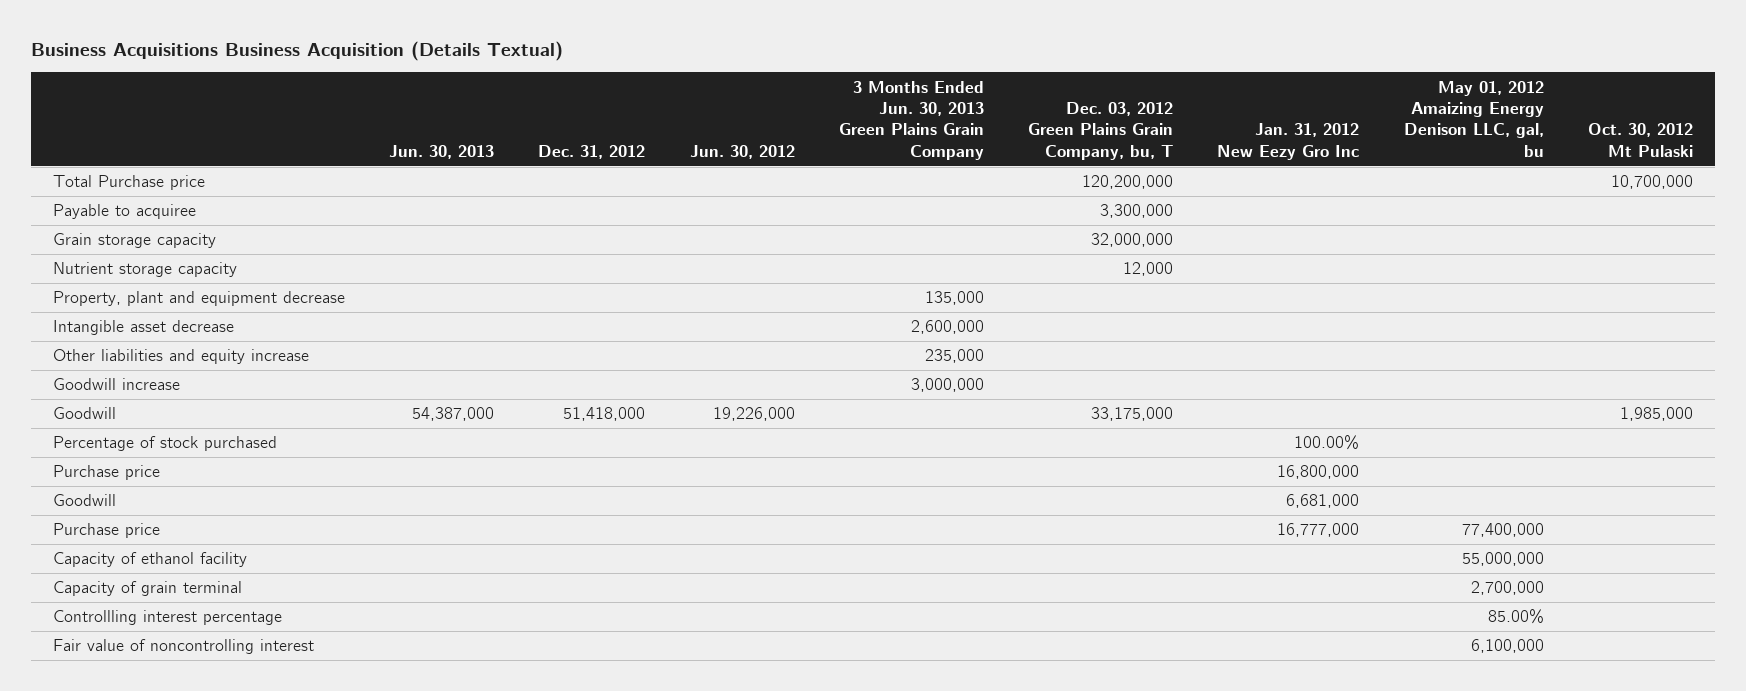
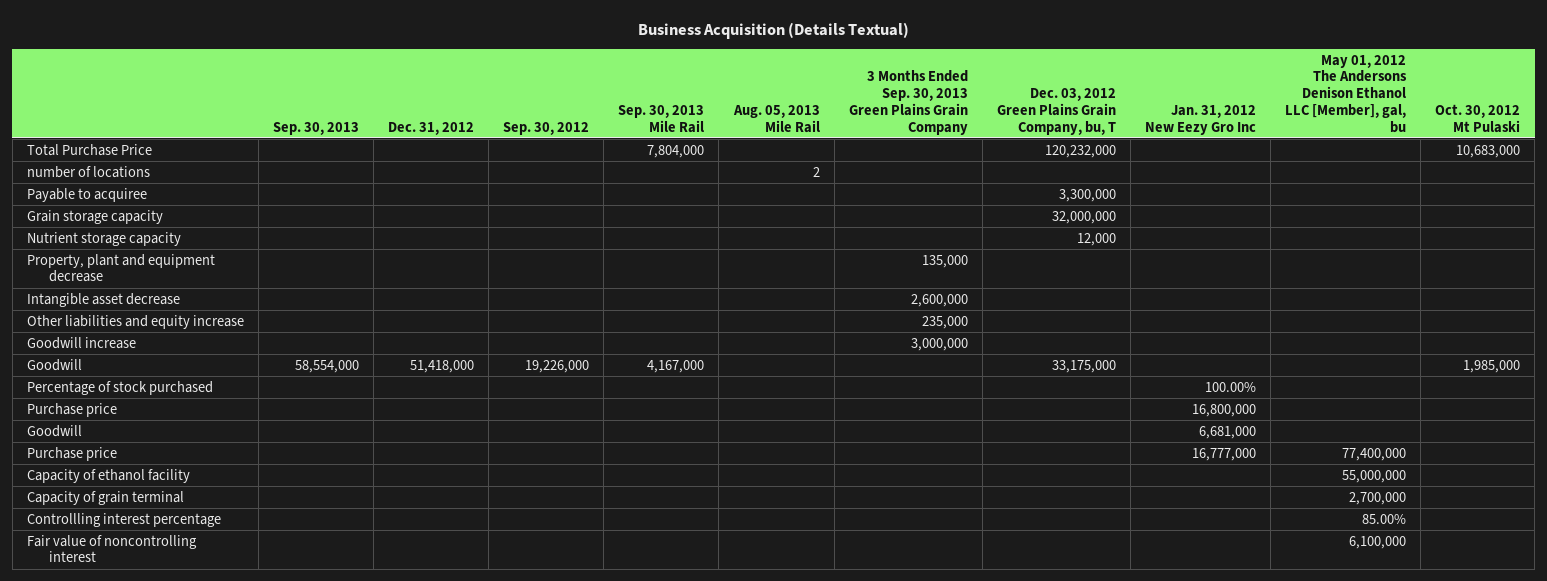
- Business Acquisitions Business Acquisition (Details Textual)
+ Business Acquisition (Details Textual)
- | Jun. 30, 2013 | Dec. 31, 2012 | Jun. 30, 2012 | 3 Months Ended Jun. 30, 2013 Green Plains Grain Company | Dec. 03, 2012 Green Plains Grain Company, bu, T | Jan. 31, 2012 New Eezy Gro Inc | May 01, 2012 Amaizing Energy Denison LLC, gal, bu | Oct. 30, 2012 Mt Pulaski
+ | Sep. 30, 2013 | Dec. 31, 2012 | Sep. 30, 2012 | Sep. 30, 2013 Mile Rail | Aug. 05, 2013 Mile Rail | 3 Months Ended Sep. 30, 2013 Green Plains Grain Company | Dec. 03, 2012 Green Plains Grain Company, bu, T | Jan. 31, 2012 New Eezy Gro Inc | May 01, 2012 The Andersons Denison Ethanol LLC [Member], gal, bu | Oct. 30, 2012 Mt Pulaski
- Total Purchase price | | | | | 120,200,000 | | | 10,700,000
+ Total Purchase Price | | | | 7,804,000 | | | 120,232,000 | | | 10,683,000
+ number of locations | | | | | 2 | | | | |

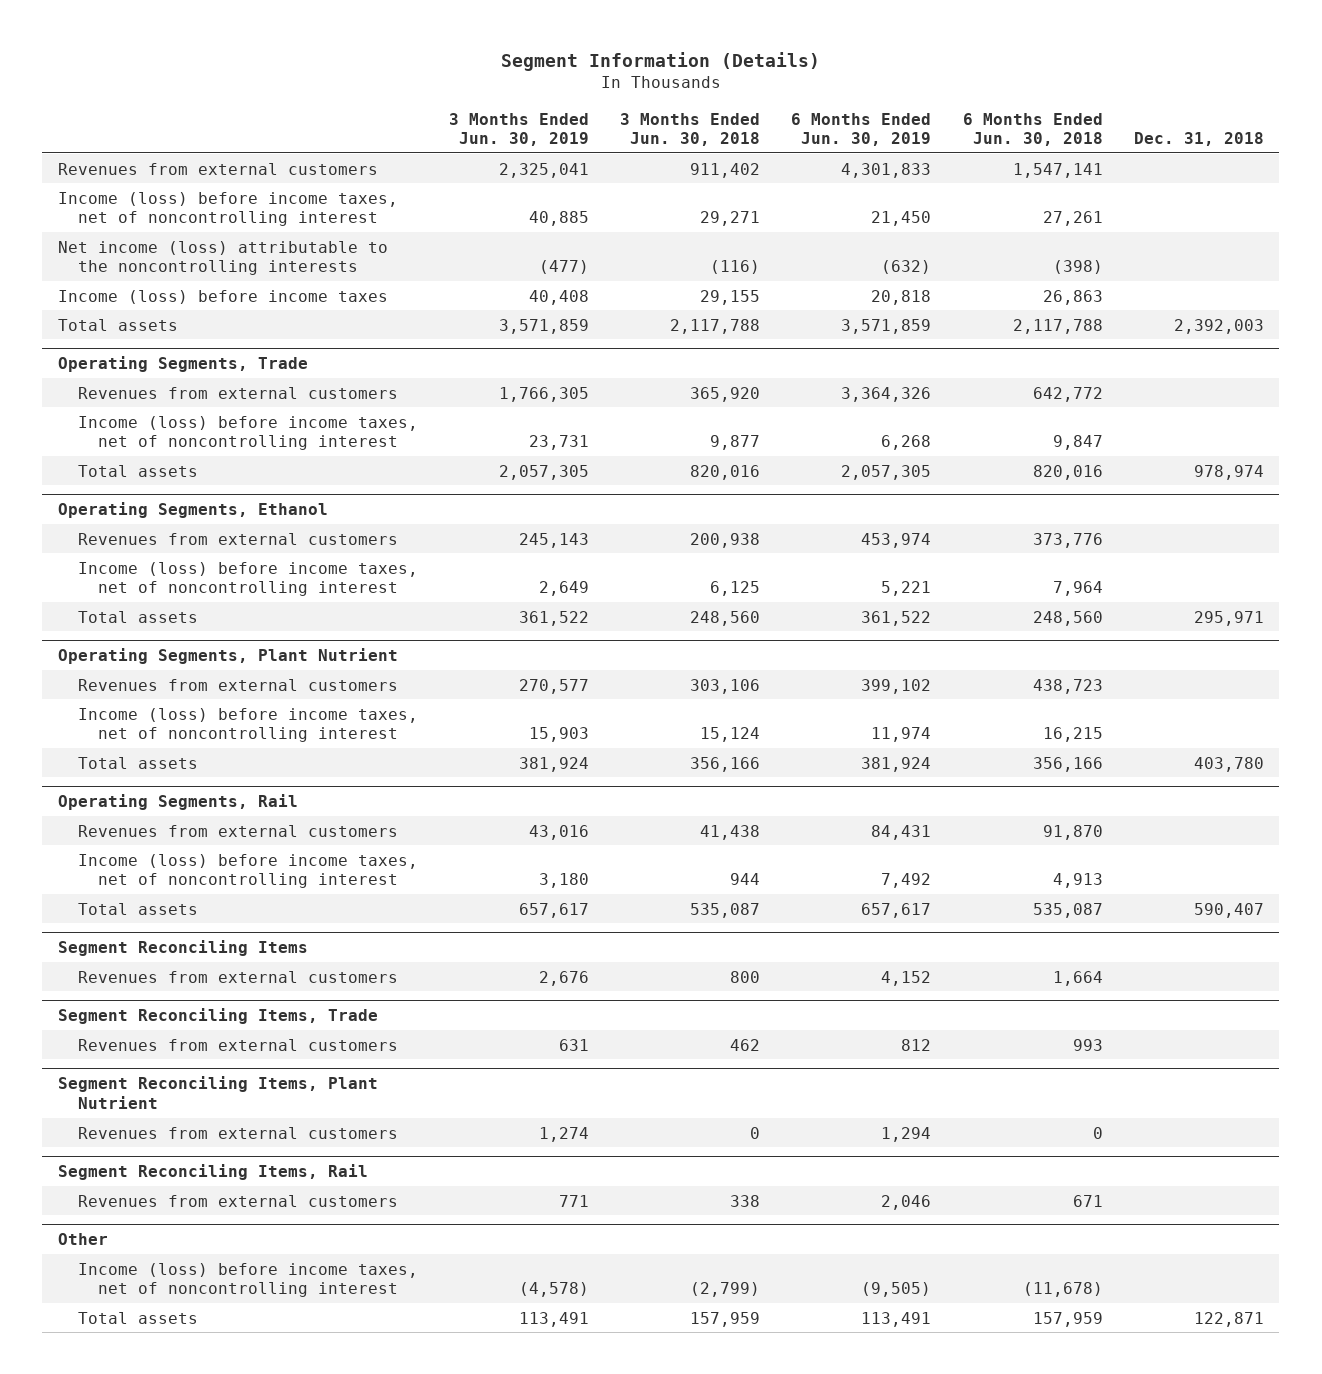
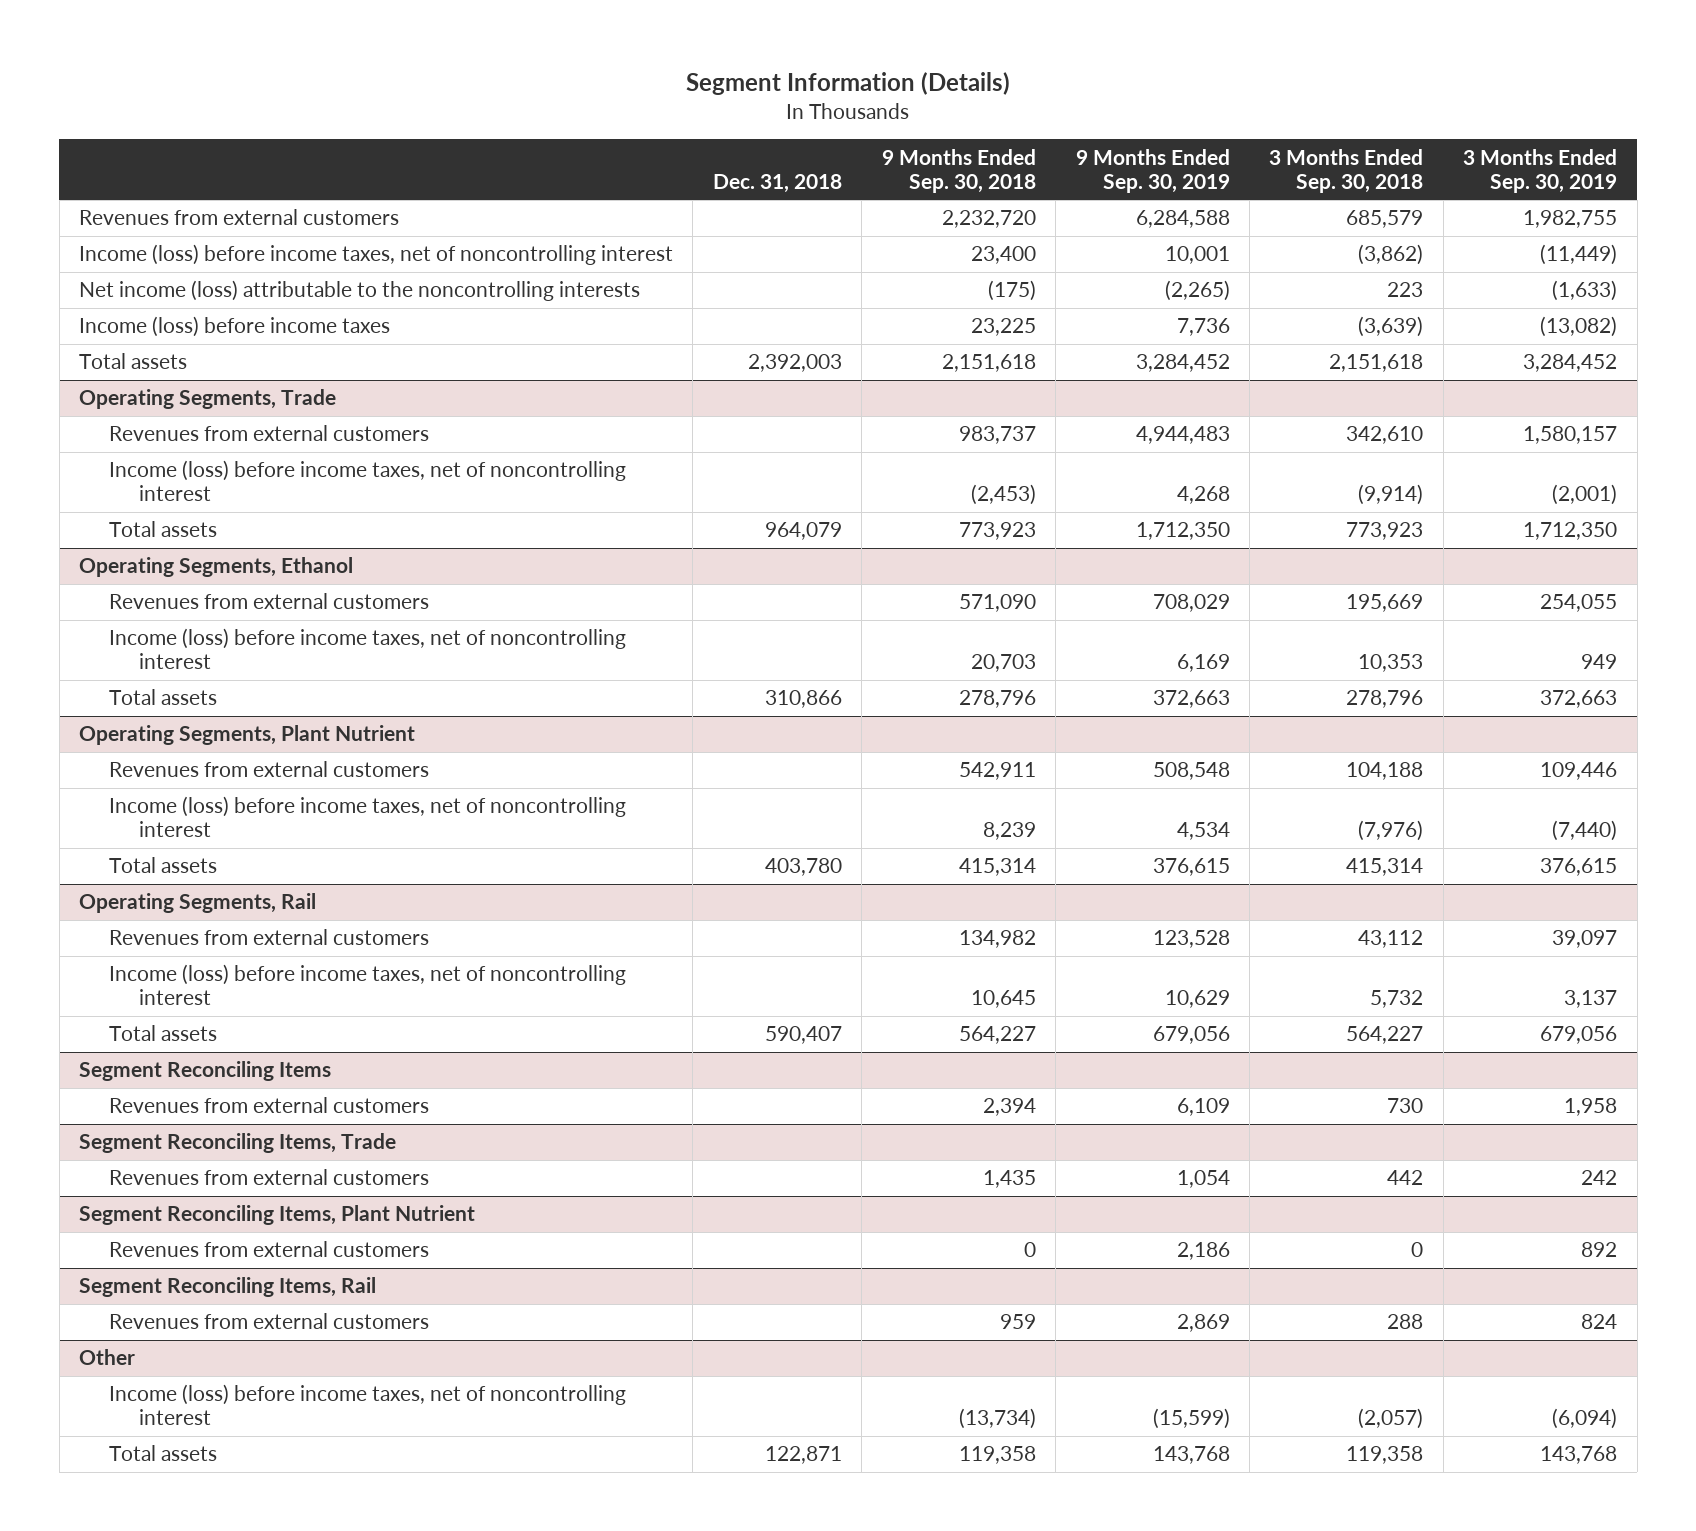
- | 3 Months Ended Jun. 30, 2019 | 3 Months Ended Jun. 30, 2018 | 6 Months Ended Jun. 30, 2019 | 6 Months Ended Jun. 30, 2018 | Dec. 31, 2018
+ | Dec. 31, 2018 | 9 Months Ended Sep. 30, 2018 | 9 Months Ended Sep. 30, 2019 | 3 Months Ended Sep. 30, 2018 | 3 Months Ended Sep. 30, 2019
@ Operating Segments, Trade
- Total assets | 2,057,305 | 820,016 | 2,057,305 | 820,016 | 978,974
+ Total assets | 964,079 | 773,923 | 1,712,350 | 773,923 | 1,712,350
@ Operating Segments, Ethanol
- Total assets | 361,522 | 248,560 | 361,522 | 248,560 | 295,971
+ Total assets | 310,866 | 278,796 | 372,663 | 278,796 | 372,663

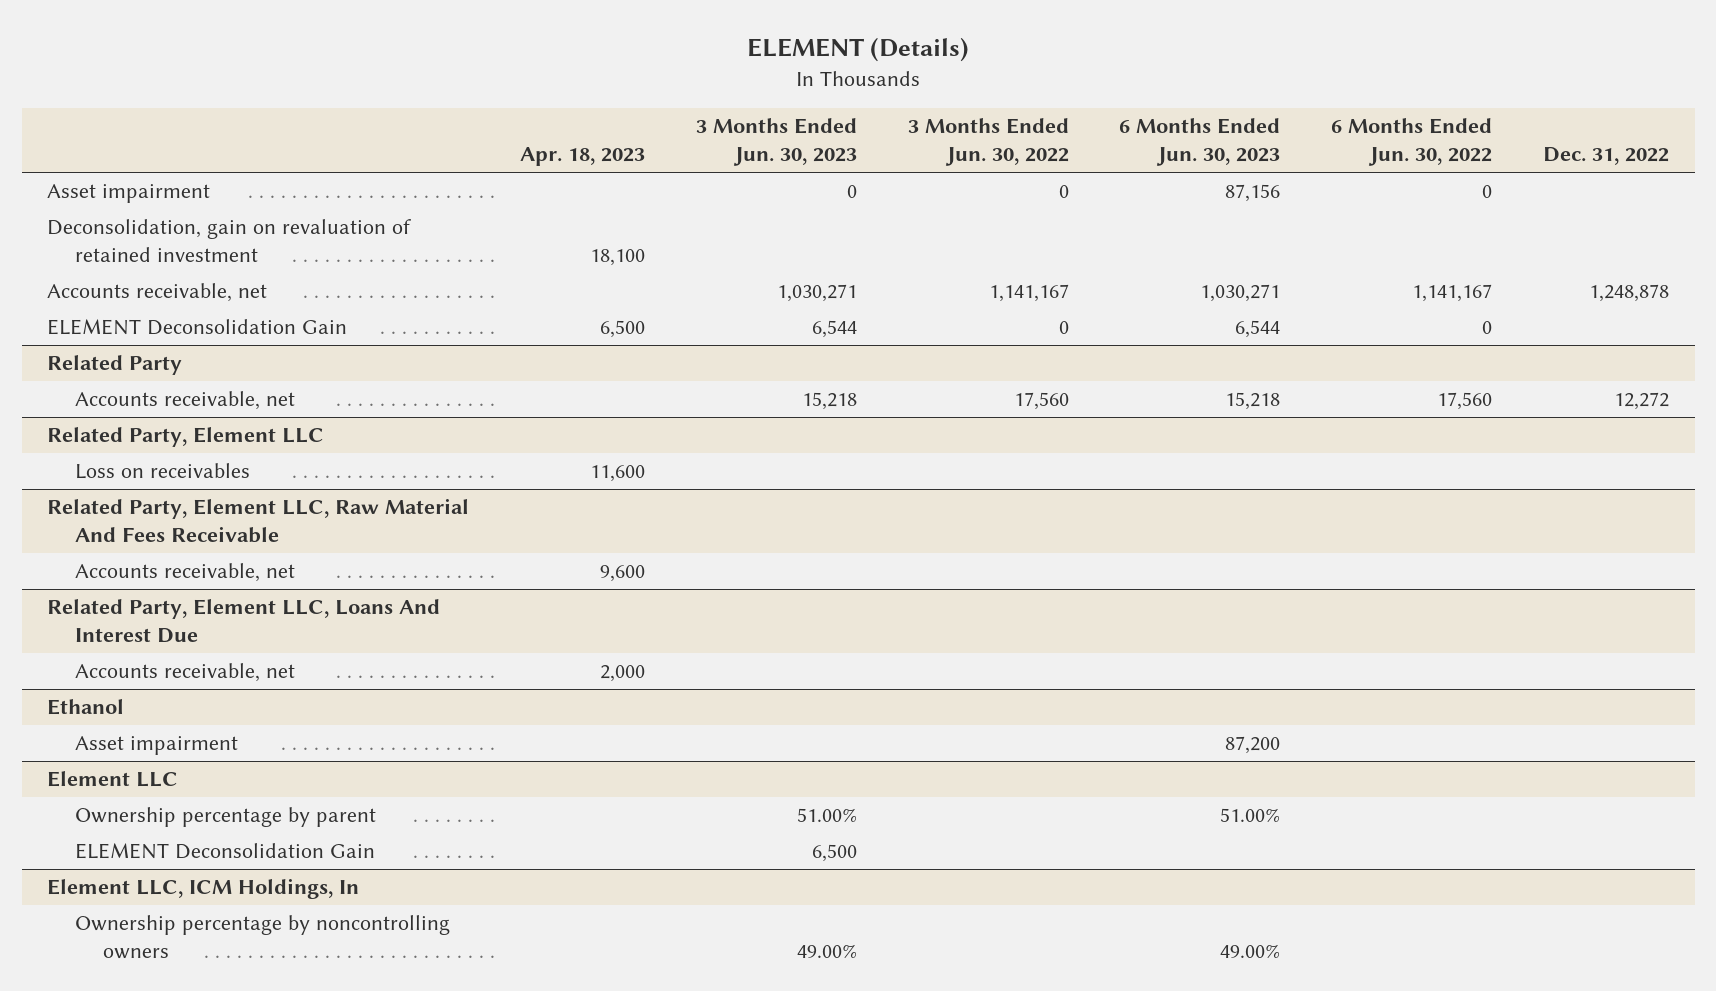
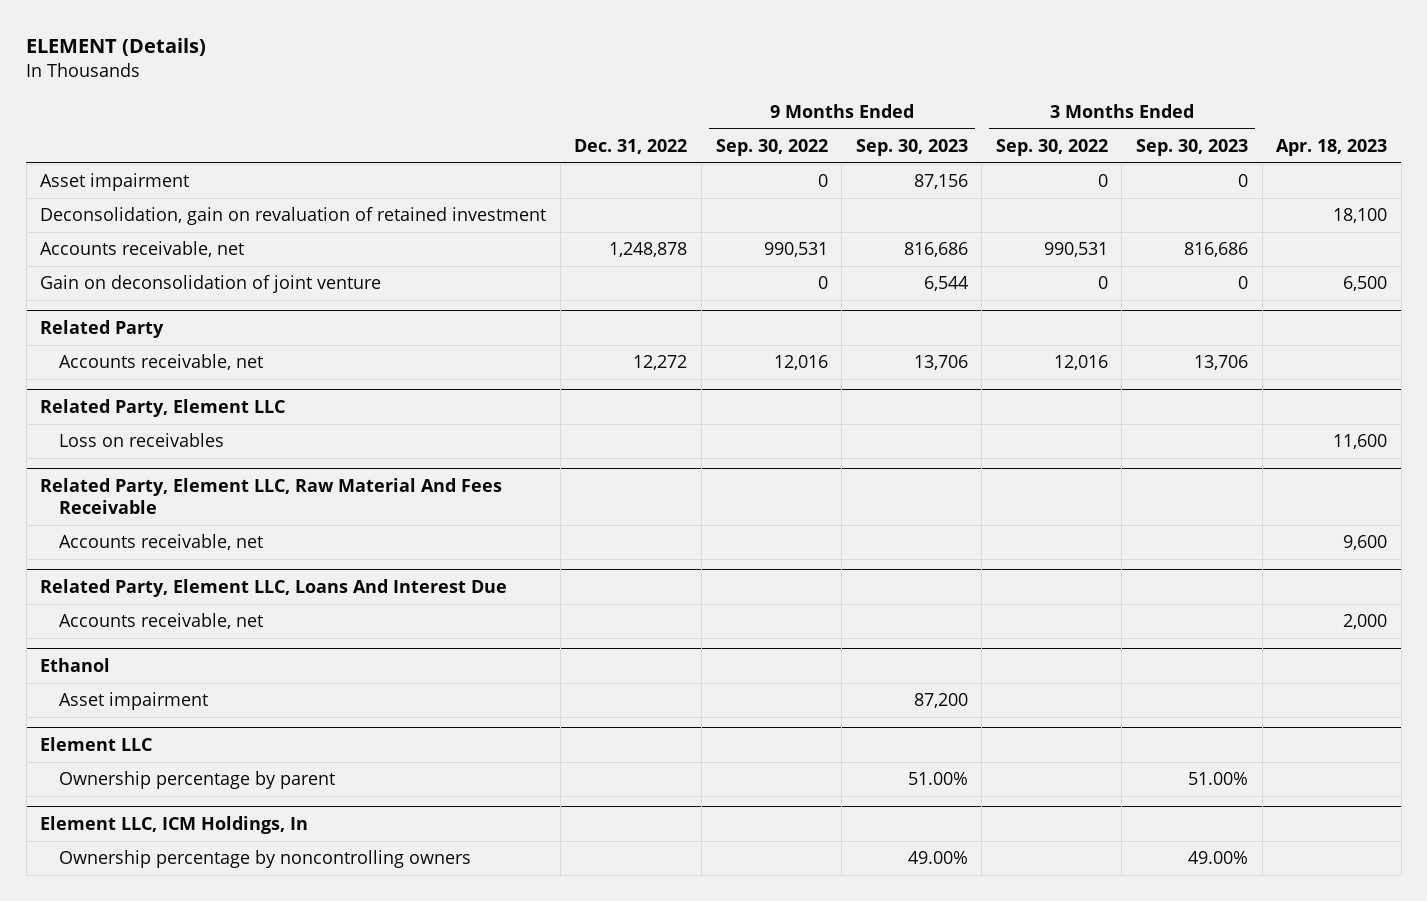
- | Apr. 18, 2023 | 3 Months Ended Jun. 30, 2023 | 3 Months Ended Jun. 30, 2022 | 6 Months Ended Jun. 30, 2023 | 6 Months Ended Jun. 30, 2022 | Dec. 31, 2022
+ | Dec. 31, 2022 | 9 Months Ended Sep. 30, 2022 | 9 Months Ended Sep. 30, 2023 | 3 Months Ended Sep. 30, 2022 | 3 Months Ended Sep. 30, 2023 | Apr. 18, 2023
- ELEMENT Deconsolidation Gain | 6,500 | 6,544 | 0 | 6,544 | 0 |
+ Gain on deconsolidation of joint venture | | 0 | 6,544 | 0 | 0 | 6,500
@ Element LLC
- ELEMENT Deconsolidation Gain | | 6,500 | | | |

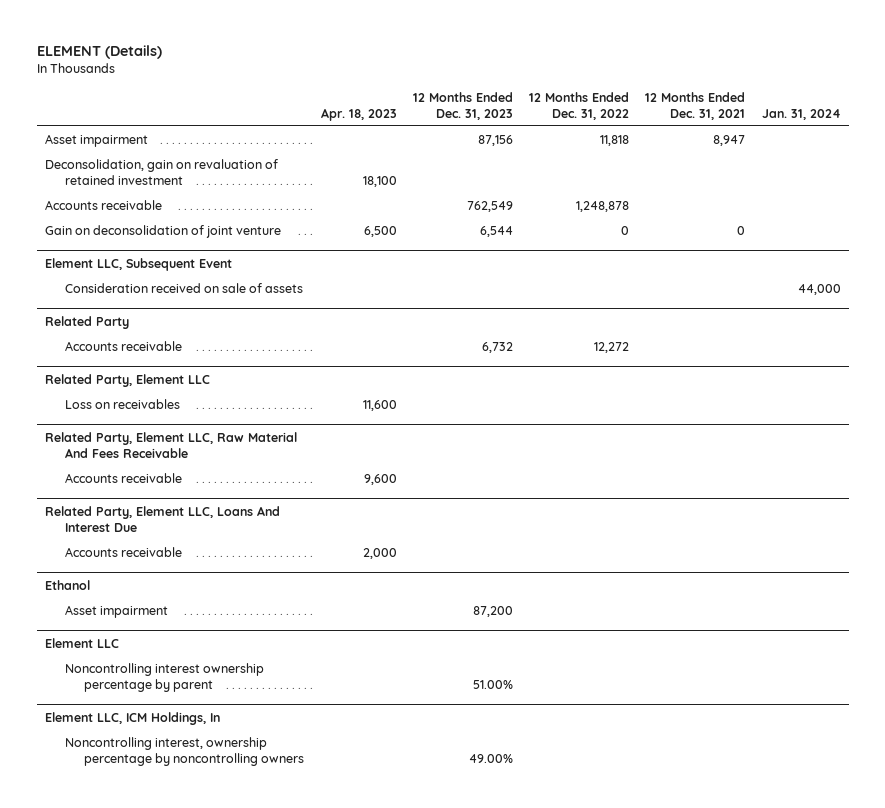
- | Dec. 31, 2022 | 9 Months Ended Sep. 30, 2022 | 9 Months Ended Sep. 30, 2023 | 3 Months Ended Sep. 30, 2022 | 3 Months Ended Sep. 30, 2023 | Apr. 18, 2023
+ | Apr. 18, 2023 | 12 Months Ended Dec. 31, 2023 | 12 Months Ended Dec. 31, 2022 | 12 Months Ended Dec. 31, 2021 | Jan. 31, 2024
- Accounts receivable, net | 1,248,878 | 990,531 | 816,686 | 990,531 | 816,686 |
+ Accounts receivable | | 762,549 | 1,248,878 | |
+ Element LLC, Subsequent Event
+ Consideration received on sale of assets | | | | | 44,000
@ Related Party
- Accounts receivable, net | 12,272 | 12,016 | 13,706 | 12,016 | 13,706 |
+ Accounts receivable | | 6,732 | 12,272 | |
@ Related Party, Element LLC, Raw Material And Fees Receivable
- Accounts receivable, net | | | | | | 9,600
+ Accounts receivable | 9,600 | | | |
@ Related Party, Element LLC, Loans And Interest Due
- Accounts receivable, net | | | | | | 2,000
+ Accounts receivable | 2,000 | | | |
@ Element LLC
- Ownership percentage by parent | | | 51.00% | | 51.00% |
+ Noncontrolling interest ownership percentage by parent | | 51.00% | | |
@ Element LLC, ICM Holdings, In
- Ownership percentage by noncontrolling owners | | | 49.00% | | 49.00% |
+ Noncontrolling interest, ownership percentage by noncontrolling owners | | 49.00% | | |

